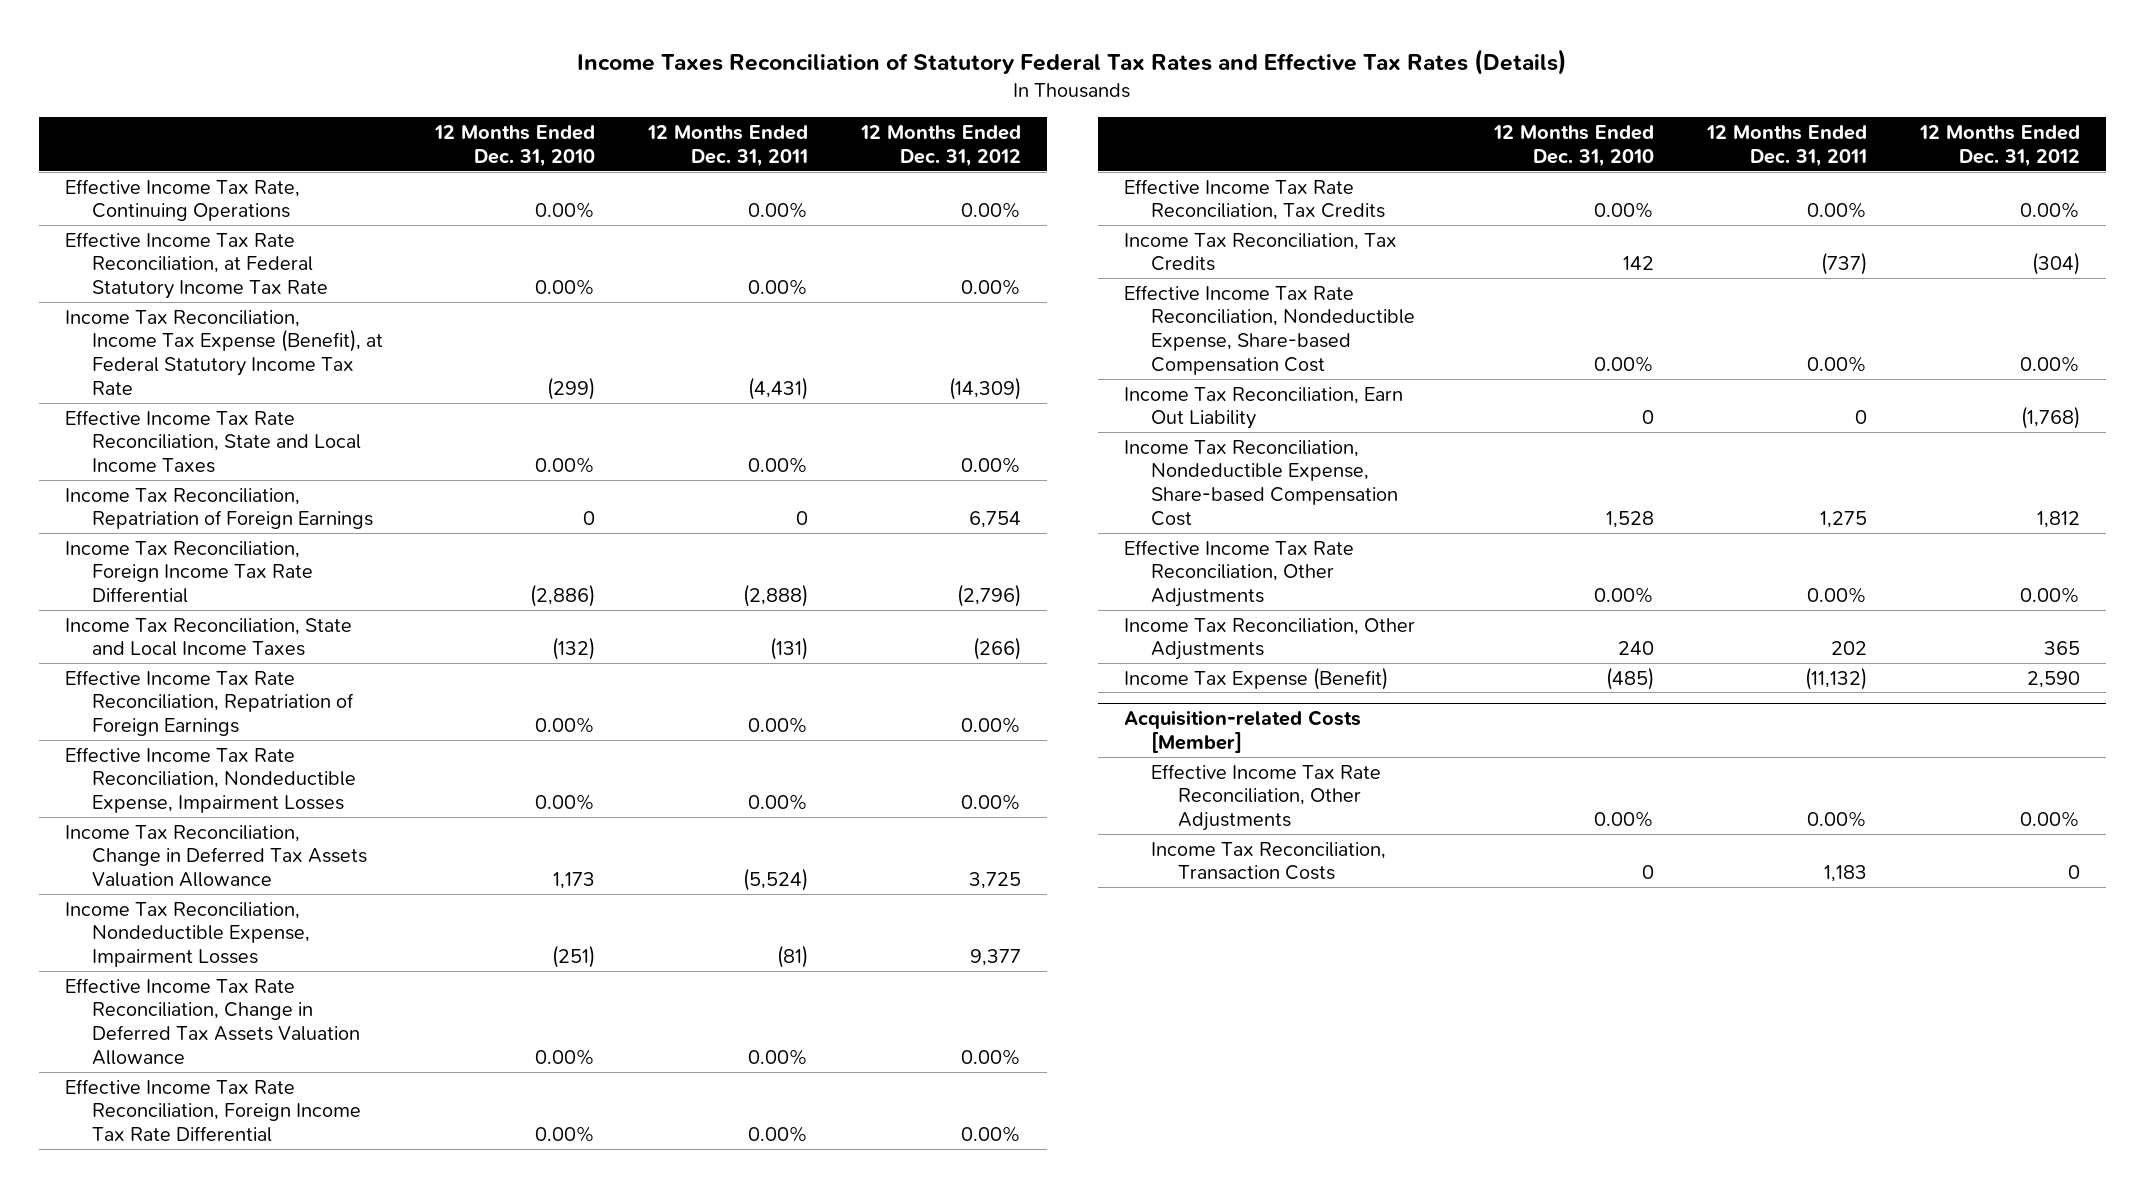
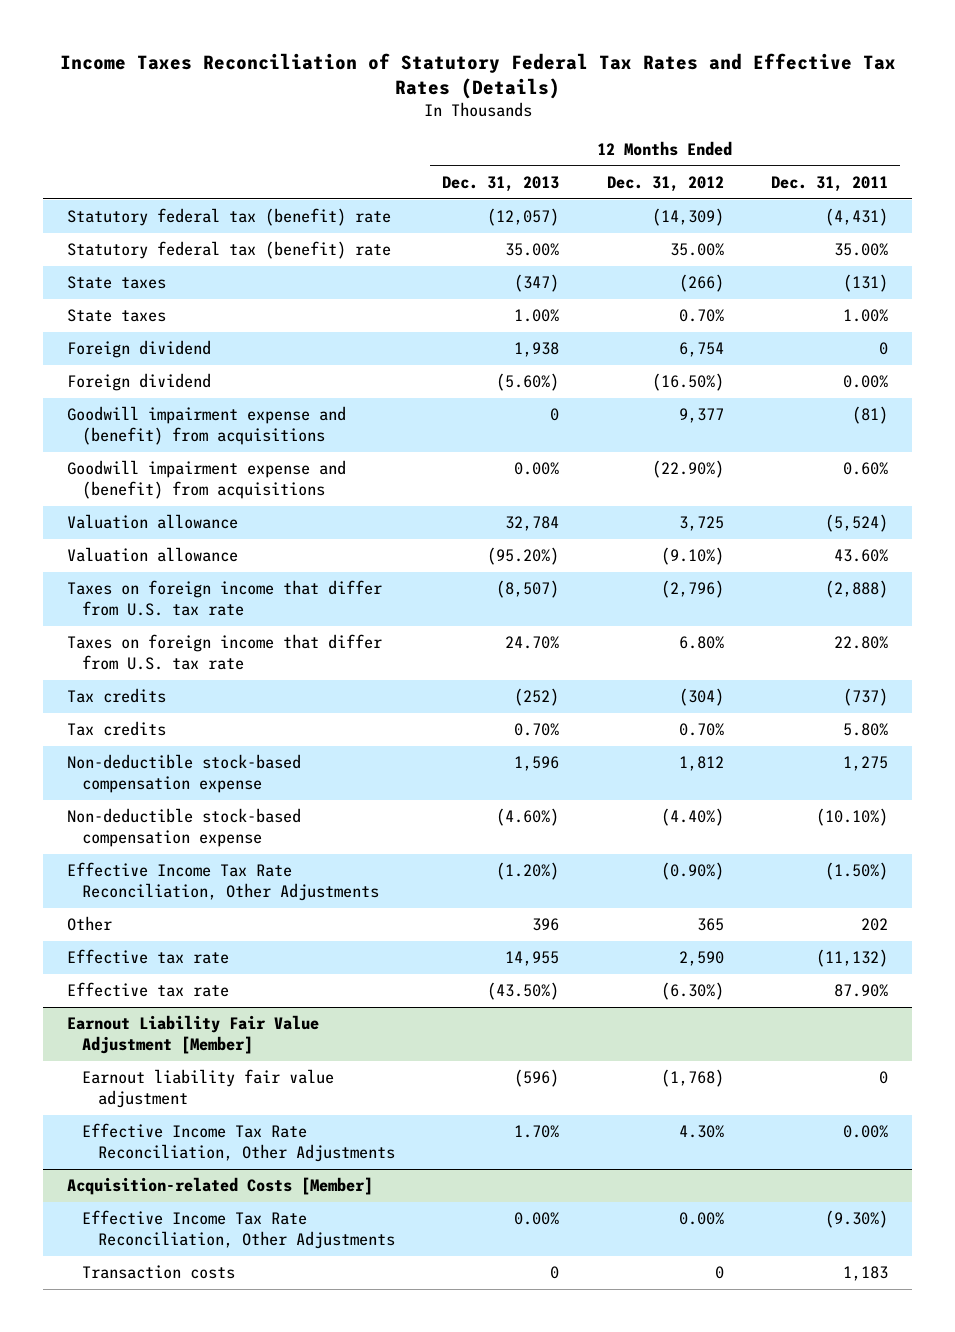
- | 12 Months Ended Dec. 31, 2010 | 12 Months Ended Dec. 31, 2011 | 12 Months Ended Dec. 31, 2012
+ | 12 Months Ended Dec. 31, 2013 | 12 Months Ended Dec. 31, 2012 | 12 Months Ended Dec. 31, 2011
- Effective Income Tax Rate, Continuing Operations | 0.00% | 0.00% | 0.00%
- Effective Income Tax Rate Reconciliation, at Federal Statutory Income Tax Rate | 0.00% | 0.00% | 0.00%
- Income Tax Reconciliation, Income Tax Expense (Benefit), at Federal Statutory Income Tax Rate | (299) | (4,431) | (14,309)
- Effective Income Tax Rate Reconciliation, State and Local Income Taxes | 0.00% | 0.00% | 0.00%
- Income Tax Reconciliation, Repatriation of Foreign Earnings | 0 | 0 | 6,754
- Income Tax Reconciliation, Foreign Income Tax Rate Differential | (2,886) | (2,888) | (2,796)
- Income Tax Reconciliation, State and Local Income Taxes | (132) | (131) | (266)
- Effective Income Tax Rate Reconciliation, Repatriation of Foreign Earnings | 0.00% | 0.00% | 0.00%
- Effective Income Tax Rate Reconciliation, Nondeductible Expense, Impairment Losses | 0.00% | 0.00% | 0.00%
- Income Tax Reconciliation, Change in Deferred Tax Assets Valuation Allowance | 1,173 | (5,524) | 3,725
- Income Tax Reconciliation, Nondeductible Expense, Impairment Losses | (251) | (81) | 9,377
- Effective Income Tax Rate Reconciliation, Change in Deferred Tax Assets Valuation Allowance | 0.00% | 0.00% | 0.00%
- Effective Income Tax Rate Reconciliation, Foreign Income Tax Rate Differential | 0.00% | 0.00% | 0.00%
- Effective Income Tax Rate Reconciliation, Tax Credits | 0.00% | 0.00% | 0.00%
- Income Tax Reconciliation, Tax Credits | 142 | (737) | (304)
- Effective Income Tax Rate Reconciliation, Nondeductible Expense, Share-based Compensation Cost | 0.00% | 0.00% | 0.00%
- Income Tax Reconciliation, Earn Out Liability | 0 | 0 | (1,768)
- Income Tax Reconciliation, Nondeductible Expense, Share-based Compensation Cost | 1,528 | 1,275 | 1,812
- Effective Income Tax Rate Reconciliation, Other Adjustments | 0.00% | 0.00% | 0.00%
- Income Tax Reconciliation, Other Adjustments | 240 | 202 | 365
- Income Tax Expense (Benefit) | (485) | (11,132) | 2,590
+ Statutory federal tax (benefit) rate | (12,057) | (14,309) | (4,431)
+ Statutory federal tax (benefit) rate | 35.00% | 35.00% | 35.00%
+ State taxes | (347) | (266) | (131)
+ State taxes | 1.00% | 0.70% | 1.00%
+ Foreign dividend | 1,938 | 6,754 | 0
+ Foreign dividend | (5.60%) | (16.50%) | 0.00%
+ Goodwill impairment expense and (benefit) from acquisitions | 0 | 9,377 | (81)
+ Goodwill impairment expense and (benefit) from acquisitions | 0.00% | (22.90%) | 0.60%
+ Valuation allowance | 32,784 | 3,725 | (5,524)
+ Valuation allowance | (95.20%) | (9.10%) | 43.60%
+ Taxes on foreign income that differ from U.S. tax rate | (8,507) | (2,796) | (2,888)
+ Taxes on foreign income that differ from U.S. tax rate | 24.70% | 6.80% | 22.80%
+ Tax credits | (252) | (304) | (737)
+ Tax credits | 0.70% | 0.70% | 5.80%
+ Non-deductible stock-based compensation expense | 1,596 | 1,812 | 1,275
+ Non-deductible stock-based compensation expense | (4.60%) | (4.40%) | (10.10%)
+ Effective Income Tax Rate Reconciliation, Other Adjustments | (1.20%) | (0.90%) | (1.50%)
+ Other | 396 | 365 | 202
+ Effective tax rate | 14,955 | 2,590 | (11,132)
+ Effective tax rate | (43.50%) | (6.30%) | 87.90%
+ Earnout Liability Fair Value Adjustment [Member]
+ Earnout liability fair value adjustment | (596) | (1,768) | 0
+ Effective Income Tax Rate Reconciliation, Other Adjustments | 1.70% | 4.30% | 0.00%
@ Acquisition-related Costs [Member]
- Effective Income Tax Rate Reconciliation, Other Adjustments | 0.00% | 0.00% | 0.00%
- Income Tax Reconciliation, Transaction Costs | 0 | 1,183 | 0
+ Effective Income Tax Rate Reconciliation, Other Adjustments | 0.00% | 0.00% | (9.30%)
+ Transaction costs | 0 | 0 | 1,183

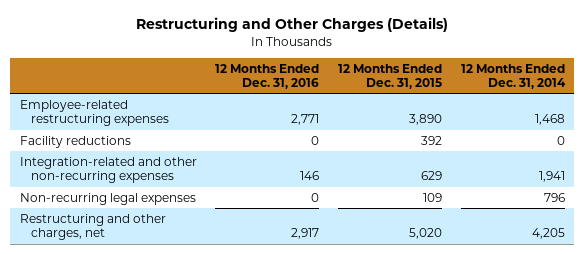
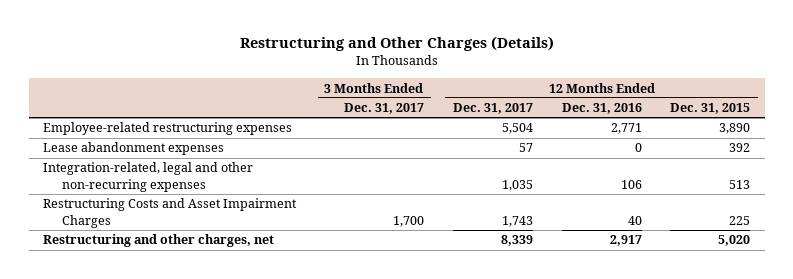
- | 12 Months Ended Dec. 31, 2016 | 12 Months Ended Dec. 31, 2015 | 12 Months Ended Dec. 31, 2014
+ | 3 Months Ended Dec. 31, 2017 | 12 Months Ended Dec. 31, 2017 | 12 Months Ended Dec. 31, 2016 | 12 Months Ended Dec. 31, 2015
- Facility reductions | 0 | 392 | 0
- Integration-related and other non-recurring expenses | 146 | 629 | 1,941
- Non-recurring legal expenses | 0 | 109 | 796
+ Lease abandonment expenses | | 57 | 0 | 392
+ Integration-related, legal and other non-recurring expenses | | 1,035 | 106 | 513
+ Restructuring Costs and Asset Impairment Charges | 1,700 | 1,743 | 40 | 225

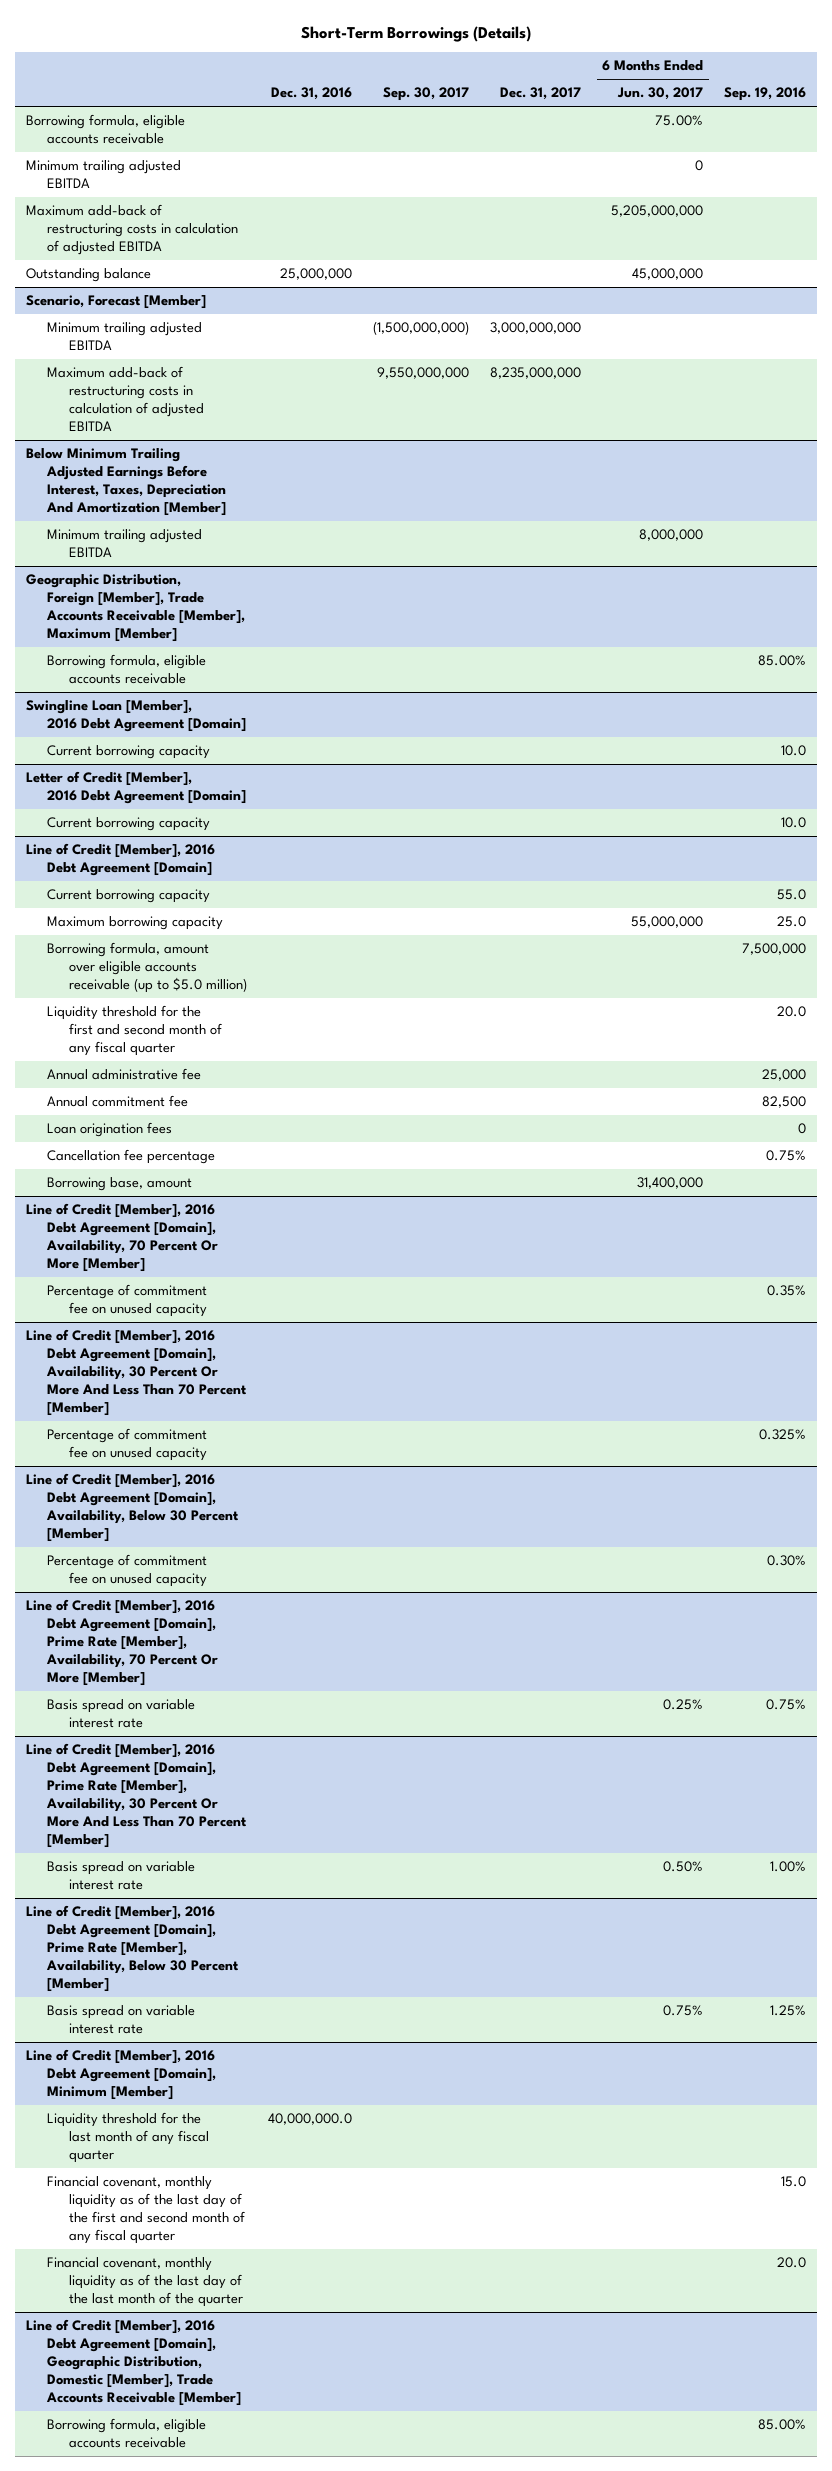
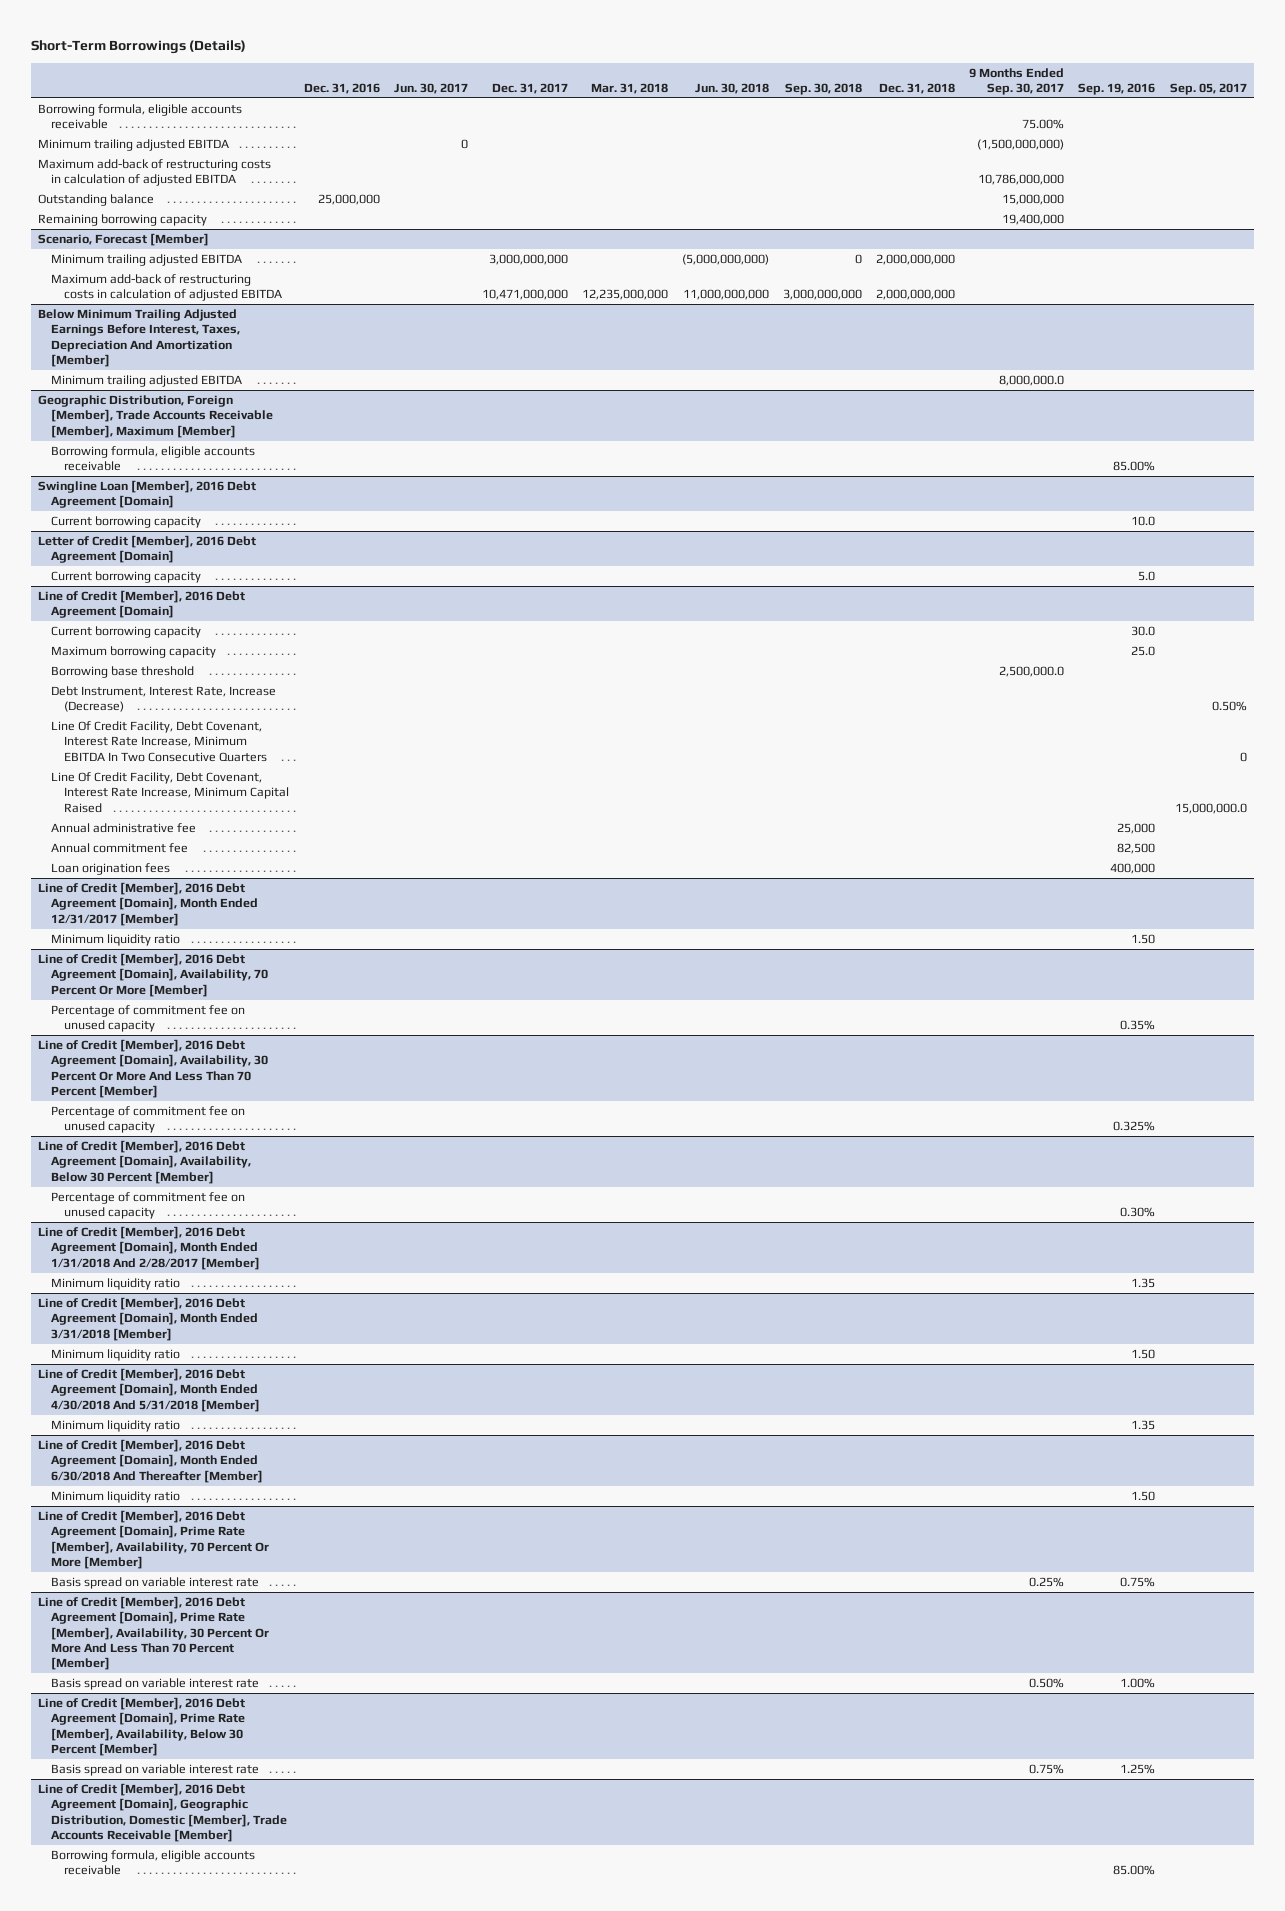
- | Dec. 31, 2016 | Sep. 30, 2017 | Dec. 31, 2017 | 6 Months Ended Jun. 30, 2017 | Sep. 19, 2016
+ | Dec. 31, 2016 | Jun. 30, 2017 | Dec. 31, 2017 | Mar. 31, 2018 | Jun. 30, 2018 | Sep. 30, 2018 | Dec. 31, 2018 | 9 Months Ended Sep. 30, 2017 | Sep. 19, 2016 | Sep. 05, 2017
+ Remaining borrowing capacity | | | | | | | | 19,400,000 | |
@ Scenario, Forecast [Member]
- Maximum add-back of restructuring costs in calculation of adjusted EBITDA | | 9,550,000,000 | 8,235,000,000 | |
+ Maximum add-back of restructuring costs in calculation of adjusted EBITDA | | | 10,471,000,000 | 12,235,000,000 | 11,000,000,000 | 3,000,000,000 | 2,000,000,000 | | |
@ Letter of Credit [Member], 2016 Debt Agreement [Domain]
- Current borrowing capacity | | | | | 10.0
+ Current borrowing capacity | | | | | | | | | 5.0 |
@ Line of Credit [Member], 2016 Debt Agreement [Domain]
- Current borrowing capacity | | | | | 55.0
+ Current borrowing capacity | | | | | | | | | 30.0 |
- Borrowing formula, amount over eligible accounts receivable (up to $5.0 million) | | | | | 7,500,000
- Liquidity threshold for the first and second month of any fiscal quarter | | | | | 20.0
+ Borrowing base threshold | | | | | | | | 2,500,000.0 | |
+ Debt Instrument, Interest Rate, Increase (Decrease) | | | | | | | | | | 0.50%
+ Line Of Credit Facility, Debt Covenant, Interest Rate Increase, Minimum EBITDA In Two Consecutive Quarters | | | | | | | | | | 0
+ Line Of Credit Facility, Debt Covenant, Interest Rate Increase, Minimum Capital Raised | | | | | | | | | | 15,000,000.0
- Loan origination fees | | | | | 0
- Cancellation fee percentage | | | | | 0.75%
- Borrowing base, amount | | | | 31,400,000 |
+ Loan origination fees | | | | | | | | | 400,000 |
+ Line of Credit [Member], 2016 Debt Agreement [Domain], Month Ended 12/31/2017 [Member]
+ Minimum liquidity ratio | | | | | | | | | 1.50 |
+ Line of Credit [Member], 2016 Debt Agreement [Domain], Month Ended 1/31/2018 And 2/28/2017 [Member]
+ Minimum liquidity ratio | | | | | | | | | 1.35 |
+ Line of Credit [Member], 2016 Debt Agreement [Domain], Month Ended 3/31/2018 [Member]
+ Minimum liquidity ratio | | | | | | | | | 1.50 |
+ Line of Credit [Member], 2016 Debt Agreement [Domain], Month Ended 4/30/2018 And 5/31/2018 [Member]
+ Minimum liquidity ratio | | | | | | | | | 1.35 |
+ Line of Credit [Member], 2016 Debt Agreement [Domain], Month Ended 6/30/2018 And Thereafter [Member]
+ Minimum liquidity ratio | | | | | | | | | 1.50 |
- Line of Credit [Member], 2016 Debt Agreement [Domain], Minimum [Member]
- Liquidity threshold for the last month of any fiscal quarter | 40,000,000.0 | | | |
- Financial covenant, monthly liquidity as of the last day of the first and second month of any fiscal quarter | | | | | 15.0
- Financial covenant, monthly liquidity as of the last day of the last month of the quarter | | | | | 20.0

